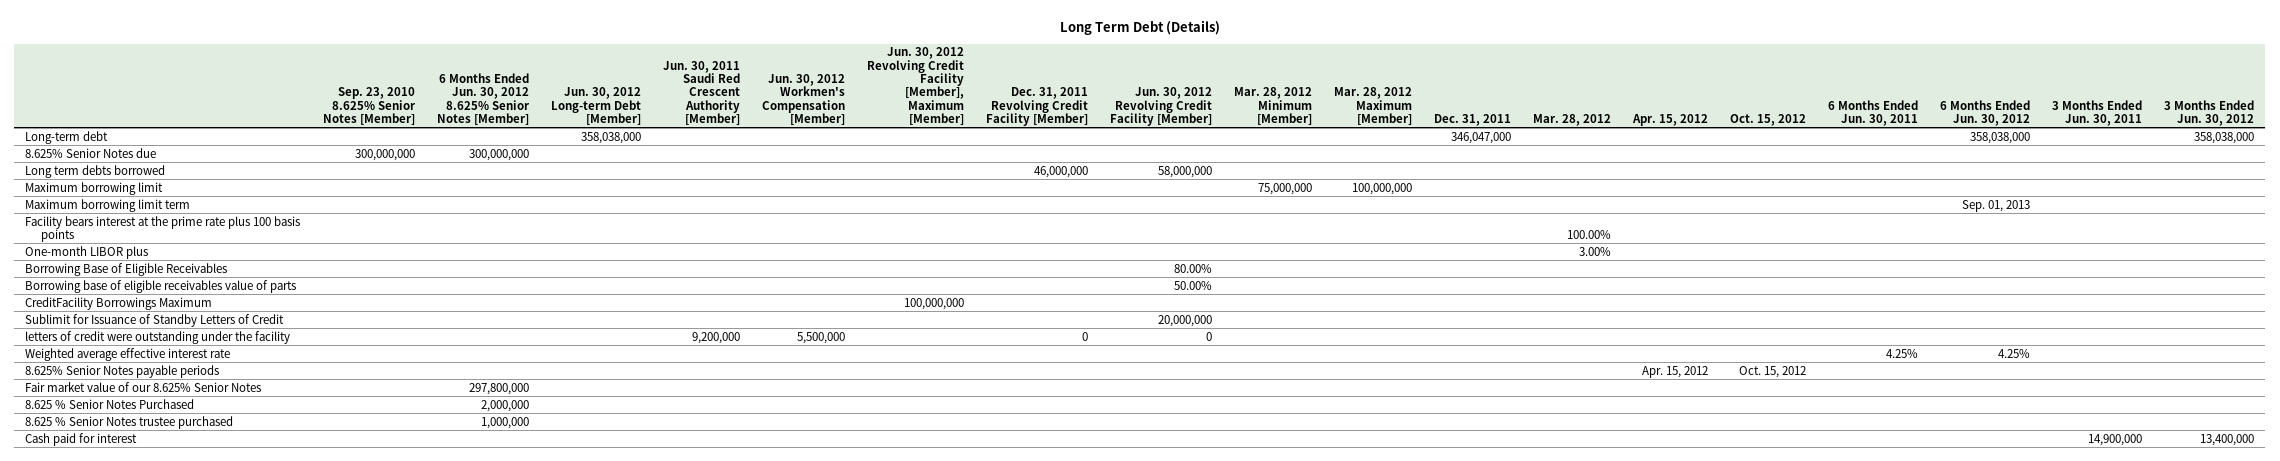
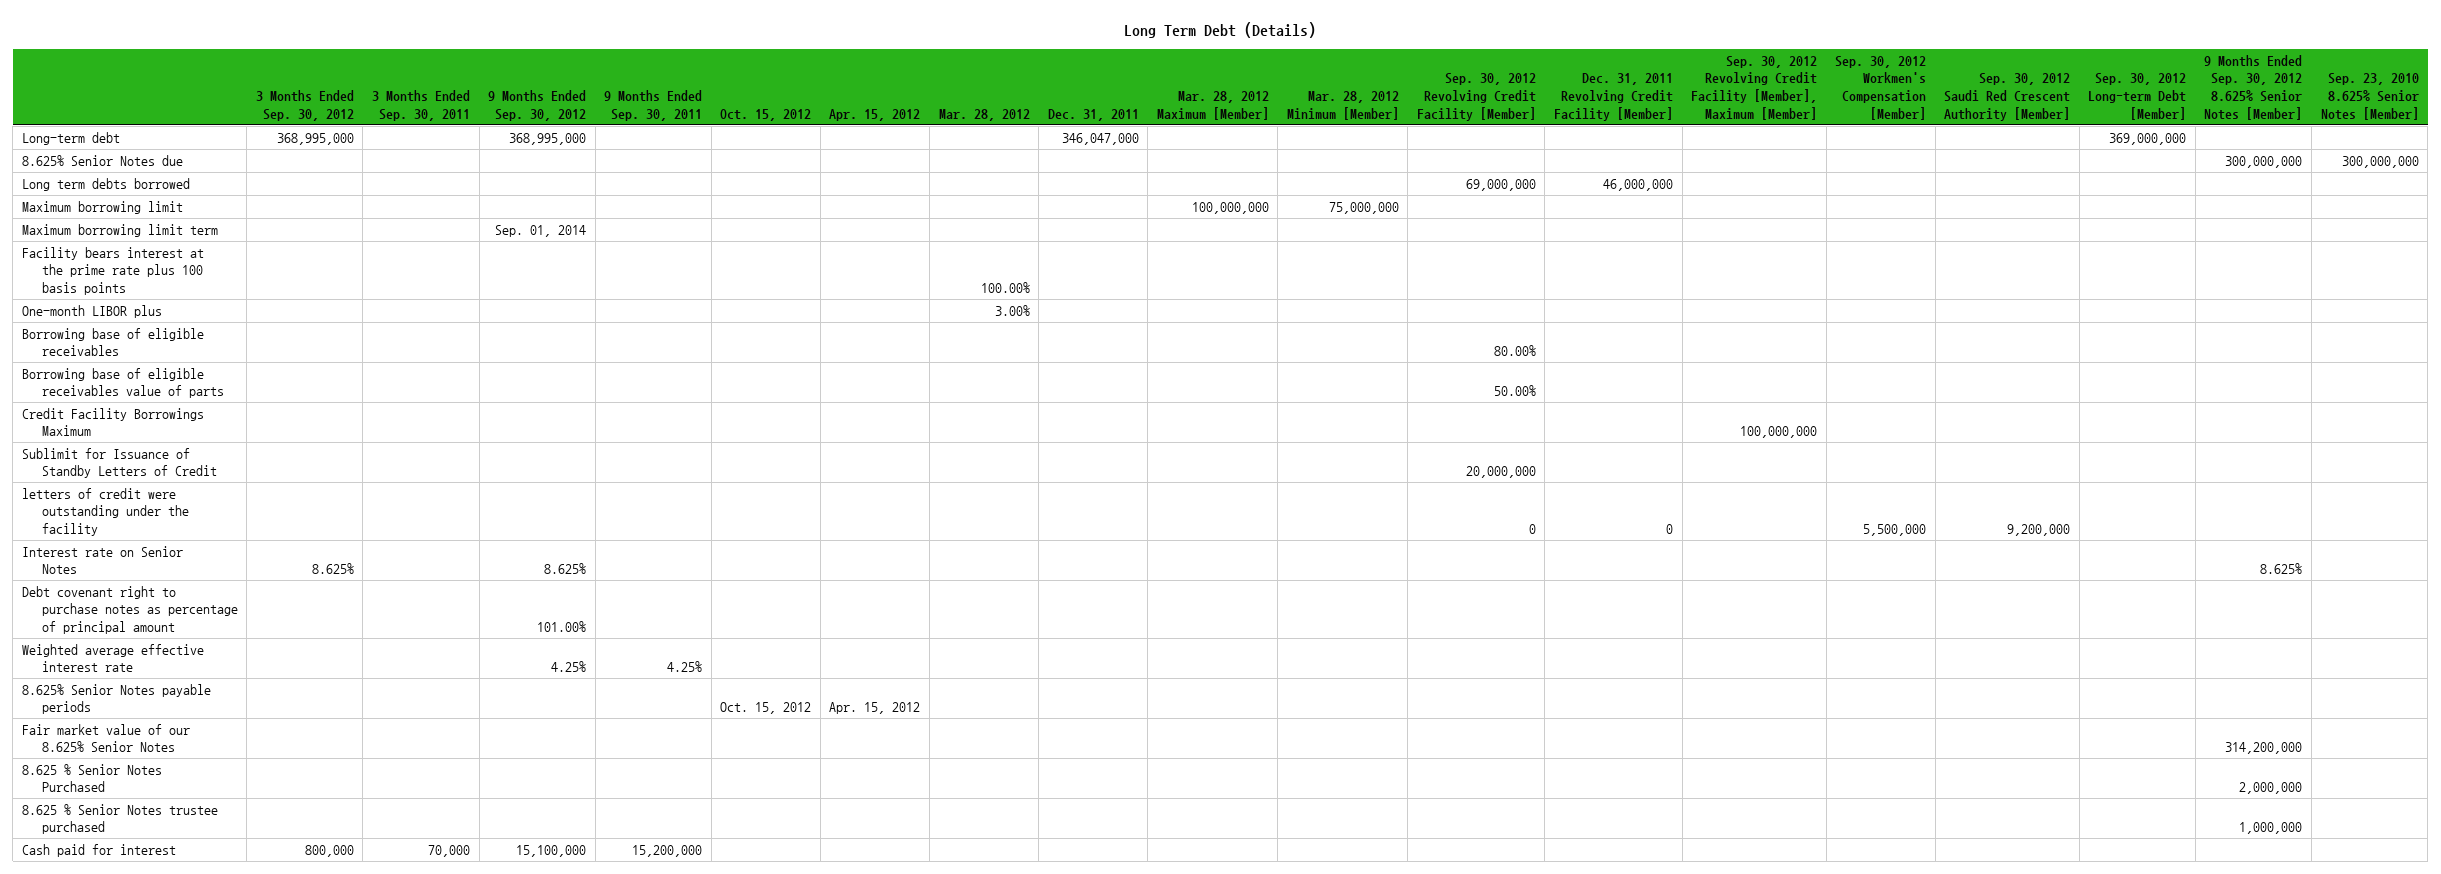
- | Sep. 23, 2010 8.625% Senior Notes [Member] | 6 Months Ended Jun. 30, 2012 8.625% Senior Notes [Member] | Jun. 30, 2012 Long-term Debt [Member] | Jun. 30, 2011 Saudi Red Crescent Authority [Member] | Jun. 30, 2012 Workmen's Compensation [Member] | Jun. 30, 2012 Revolving Credit Facility [Member], Maximum [Member] | Dec. 31, 2011 Revolving Credit Facility [Member] | Jun. 30, 2012 Revolving Credit Facility [Member] | Mar. 28, 2012 Minimum [Member] | Mar. 28, 2012 Maximum [Member] | Dec. 31, 2011 | Mar. 28, 2012 | Apr. 15, 2012 | Oct. 15, 2012 | 6 Months Ended Jun. 30, 2011 | 6 Months Ended Jun. 30, 2012 | 3 Months Ended Jun. 30, 2011 | 3 Months Ended Jun. 30, 2012
+ | 3 Months Ended Sep. 30, 2012 | 3 Months Ended Sep. 30, 2011 | 9 Months Ended Sep. 30, 2012 | 9 Months Ended Sep. 30, 2011 | Oct. 15, 2012 | Apr. 15, 2012 | Mar. 28, 2012 | Dec. 31, 2011 | Mar. 28, 2012 Maximum [Member] | Mar. 28, 2012 Minimum [Member] | Sep. 30, 2012 Revolving Credit Facility [Member] | Dec. 31, 2011 Revolving Credit Facility [Member] | Sep. 30, 2012 Revolving Credit Facility [Member], Maximum [Member] | Sep. 30, 2012 Workmen's Compensation [Member] | Sep. 30, 2012 Saudi Red Crescent Authority [Member] | Sep. 30, 2012 Long-term Debt [Member] | 9 Months Ended Sep. 30, 2012 8.625% Senior Notes [Member] | Sep. 23, 2010 8.625% Senior Notes [Member]
- Borrowing Base of Eligible Receivables | | | | | | | | 80.00% | | | | | | | | | |
+ Borrowing base of eligible receivables | | | | | | | | | | | 80.00% | | | | | | |
- CreditFacility Borrowings Maximum | | | | | | 100,000,000 | | | | | | | | | | | |
+ Credit Facility Borrowings Maximum | | | | | | | | | | | | | 100,000,000 | | | | |
+ Interest rate on Senior Notes | 8.625% | | 8.625% | | | | | | | | | | | | | | 8.625% |
+ Debt covenant right to purchase notes as percentage of principal amount | | | 101.00% | | | | | | | | | | | | | | |

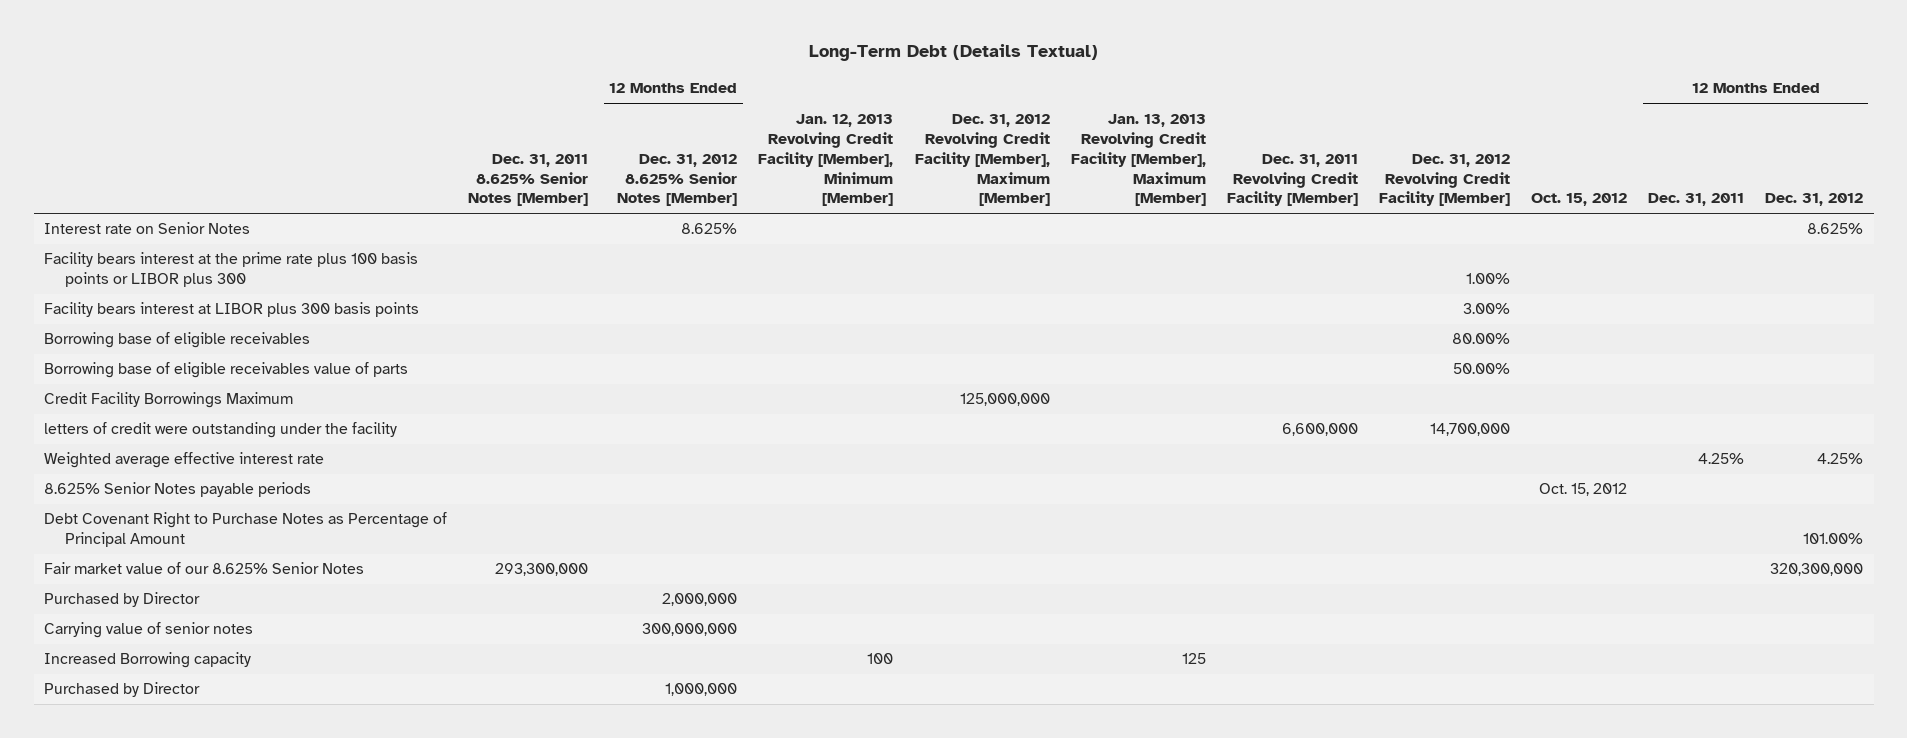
- Long Term Debt (Details)
+ Long-Term Debt (Details Textual)
- | 3 Months Ended Sep. 30, 2012 | 3 Months Ended Sep. 30, 2011 | 9 Months Ended Sep. 30, 2012 | 9 Months Ended Sep. 30, 2011 | Oct. 15, 2012 | Apr. 15, 2012 | Mar. 28, 2012 | Dec. 31, 2011 | Mar. 28, 2012 Maximum [Member] | Mar. 28, 2012 Minimum [Member] | Sep. 30, 2012 Revolving Credit Facility [Member] | Dec. 31, 2011 Revolving Credit Facility [Member] | Sep. 30, 2012 Revolving Credit Facility [Member], Maximum [Member] | Sep. 30, 2012 Workmen's Compensation [Member] | Sep. 30, 2012 Saudi Red Crescent Authority [Member] | Sep. 30, 2012 Long-term Debt [Member] | 9 Months Ended Sep. 30, 2012 8.625% Senior Notes [Member] | Sep. 23, 2010 8.625% Senior Notes [Member]
+ | Dec. 31, 2011 8.625% Senior Notes [Member] | 12 Months Ended Dec. 31, 2012 8.625% Senior Notes [Member] | Jan. 12, 2013 Revolving Credit Facility [Member], Minimum [Member] | Dec. 31, 2012 Revolving Credit Facility [Member], Maximum [Member] | Jan. 13, 2013 Revolving Credit Facility [Member], Maximum [Member] | Dec. 31, 2011 Revolving Credit Facility [Member] | Dec. 31, 2012 Revolving Credit Facility [Member] | Oct. 15, 2012 | 12 Months Ended Dec. 31, 2011 | 12 Months Ended Dec. 31, 2012
- Long-term debt | 368,995,000 | | 368,995,000 | | | | | 346,047,000 | | | | | | | | 369,000,000 | |
- 8.625% Senior Notes due | | | | | | | | | | | | | | | | | 300,000,000 | 300,000,000
- Long term debts borrowed | | | | | | | | | | | 69,000,000 | 46,000,000 | | | | | |
- Maximum borrowing limit | | | | | | | | | 100,000,000 | 75,000,000 | | | | | | | |
- Maximum borrowing limit term | | | Sep. 01, 2014 | | | | | | | | | | | | | | |
- Facility bears interest at the prime rate plus 100 basis points | | | | | | | 100.00% | | | | | | | | | | |
- One-month LIBOR plus | | | | | | | 3.00% | | | | | | | | | | |
moved up: Interest rate on Senior Notes | | 8.625% | | | | | | | | 8.625%
+ Facility bears interest at the prime rate plus 100 basis points or LIBOR plus 300 | | | | | | | 1.00% | | |
+ Facility bears interest at LIBOR plus 300 basis points | | | | | | | 3.00% | | |
- Sublimit for Issuance of Standby Letters of Credit | | | | | | | | | | | 20,000,000 | | | | | | |
- letters of credit were outstanding under the facility | | | | | | | | | | | 0 | 0 | | 5,500,000 | 9,200,000 | | |
- Debt covenant right to purchase notes as percentage of principal amount | | | 101.00% | | | | | | | | | | | | | | |
+ letters of credit were outstanding under the facility | | | | | | 6,600,000 | 14,700,000 | | |
+ Debt Covenant Right to Purchase Notes as Percentage of Principal Amount | | | | | | | | | | 101.00%
- 8.625 % Senior Notes Purchased | | | | | | | | | | | | | | | | | 2,000,000 |
- 8.625 % Senior Notes trustee purchased | | | | | | | | | | | | | | | | | 1,000,000 |
- Cash paid for interest | 800,000 | 70,000 | 15,100,000 | 15,200,000 | | | | | | | | | | | | | |
+ Purchased by Director | | 2,000,000 | | | | | | | |
+ Carrying value of senior notes | | 300,000,000 | | | | | | | |
+ Increased Borrowing capacity | | | 100 | | 125 | | | | |
+ Purchased by Director | | 1,000,000 | | | | | | | |

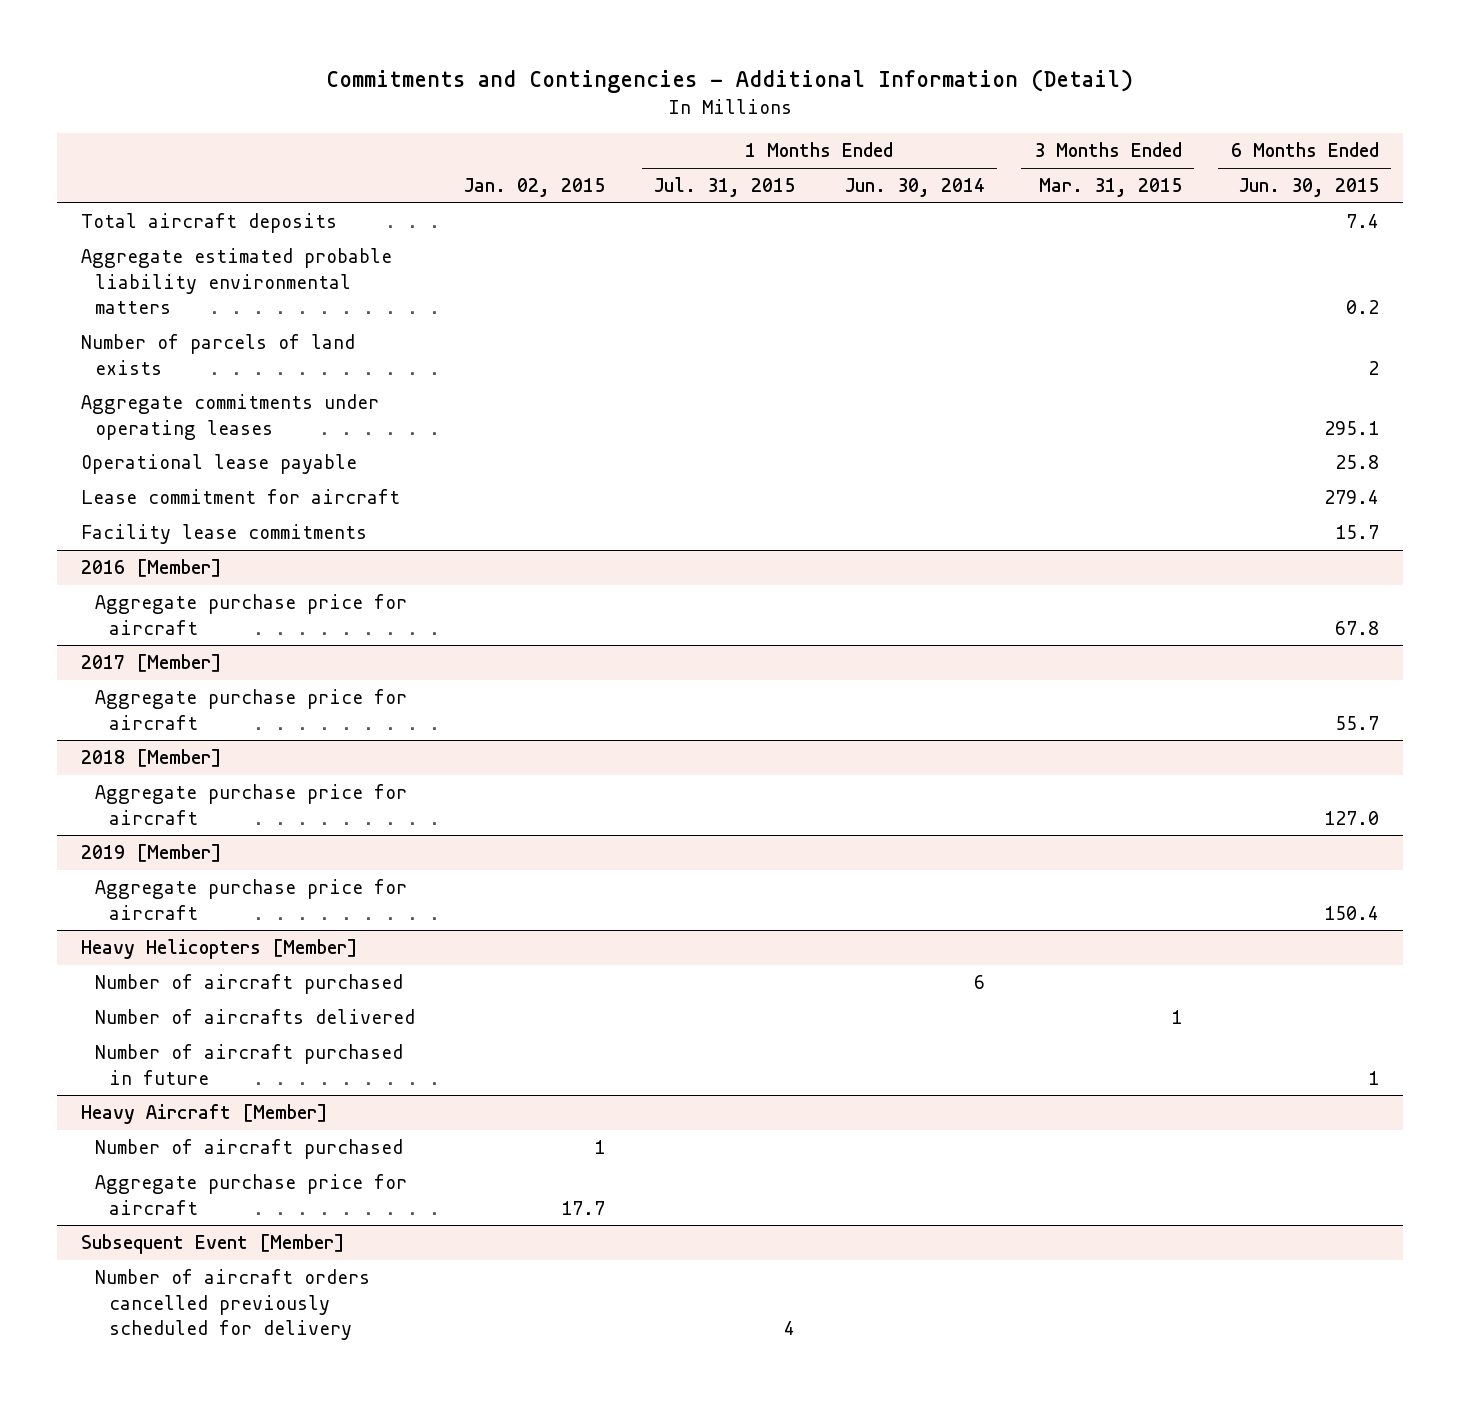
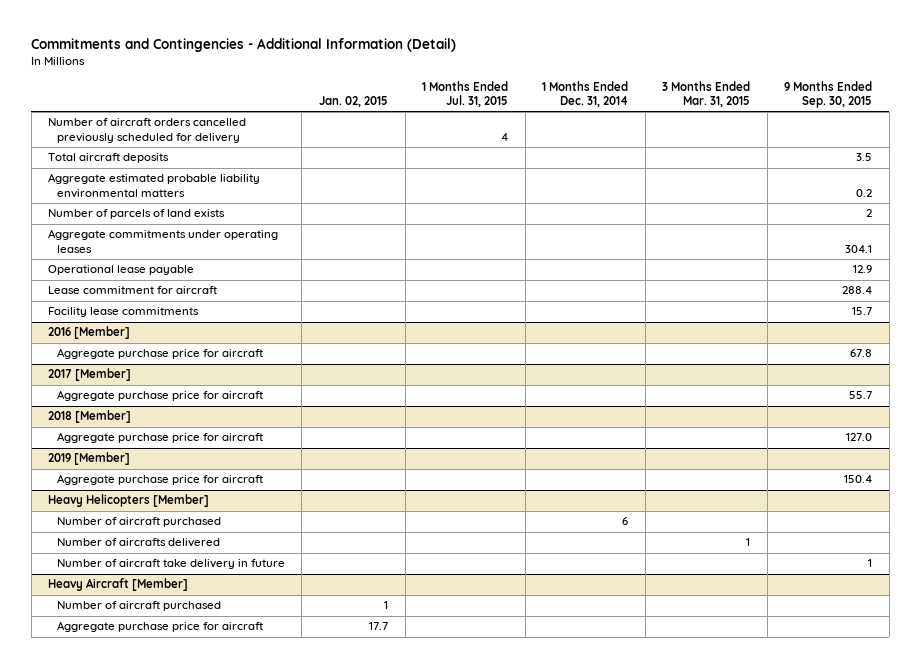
- | Jan. 02, 2015 | 1 Months Ended Jul. 31, 2015 | 1 Months Ended Jun. 30, 2014 | 3 Months Ended Mar. 31, 2015 | 6 Months Ended Jun. 30, 2015
+ | Jan. 02, 2015 | 1 Months Ended Jul. 31, 2015 | 1 Months Ended Dec. 31, 2014 | 3 Months Ended Mar. 31, 2015 | 9 Months Ended Sep. 30, 2015
+ Number of aircraft orders cancelled previously scheduled for delivery | | 4 | | |
@ Heavy Helicopters [Member]
- Number of aircraft purchased in future | | | | | 1
+ Number of aircraft take delivery in future | | | | | 1
- Subsequent Event [Member]
- Number of aircraft orders cancelled previously scheduled for delivery | | 4 | | |

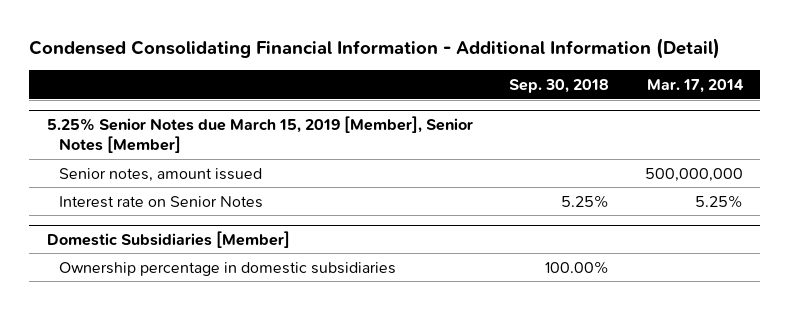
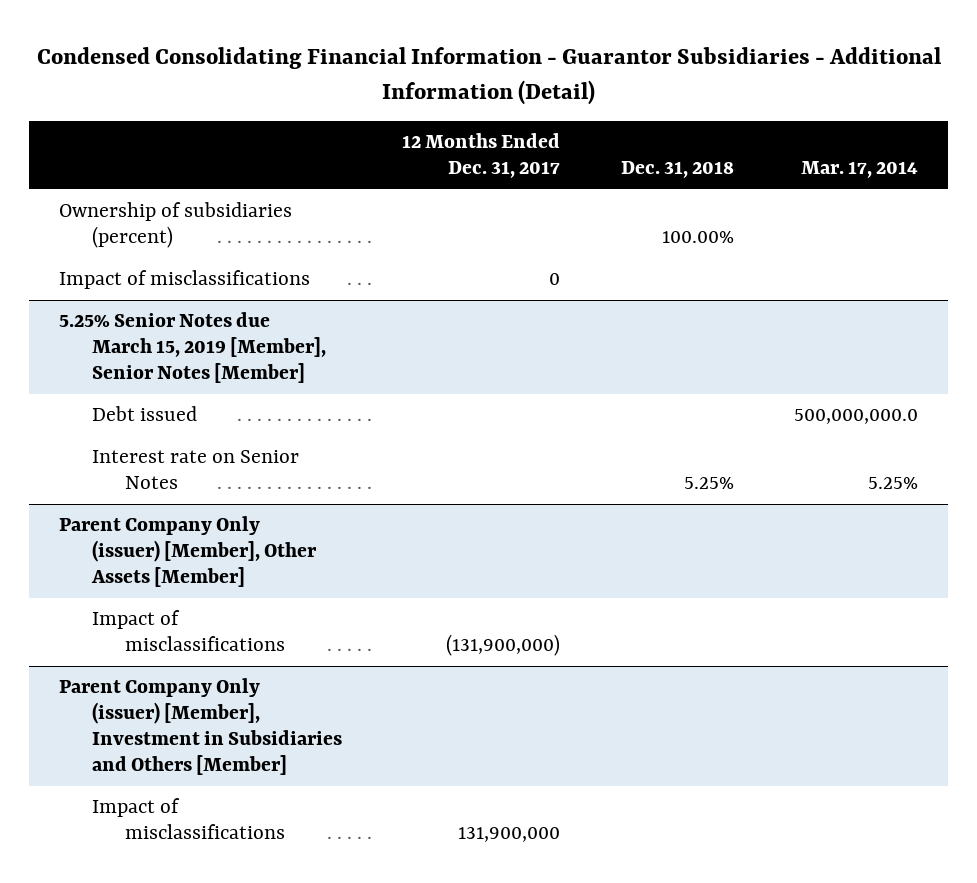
- Condensed Consolidating Financial Information - Additional Information (Detail)
+ Condensed Consolidating Financial Information - Guarantor Subsidiaries - Additional Information (Detail)
- | Sep. 30, 2018 | Mar. 17, 2014
+ | 12 Months Ended Dec. 31, 2017 | Dec. 31, 2018 | Mar. 17, 2014
+ Ownership of subsidiaries (percent) | | 100.00% |
+ Impact of misclassifications | 0 | |
@ 5.25% Senior Notes due March 15, 2019 [Member], Senior Notes [Member]
- Senior notes, amount issued | | 500,000,000
+ Debt issued | | | 500,000,000.0
- Domestic Subsidiaries [Member]
- Ownership percentage in domestic subsidiaries | 100.00% |
+ Parent Company Only (issuer) [Member], Other Assets [Member]
+ Impact of misclassifications | (131,900,000) | |
+ Parent Company Only (issuer) [Member], Investment in Subsidiaries and Others [Member]
+ Impact of misclassifications | 131,900,000 | |

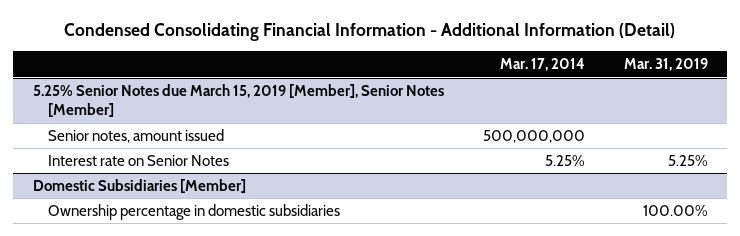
- Condensed Consolidating Financial Information - Guarantor Subsidiaries - Additional Information (Detail)
+ Condensed Consolidating Financial Information - Additional Information (Detail)
- | 12 Months Ended Dec. 31, 2017 | Dec. 31, 2018 | Mar. 17, 2014
+ | Mar. 17, 2014 | Mar. 31, 2019
- Ownership of subsidiaries (percent) | | 100.00% |
- Impact of misclassifications | 0 | |
@ 5.25% Senior Notes due March 15, 2019 [Member], Senior Notes [Member]
- Debt issued | | | 500,000,000.0
+ Senior notes, amount issued | 500,000,000 |
- Parent Company Only (issuer) [Member], Other Assets [Member]
- Impact of misclassifications | (131,900,000) | |
- Parent Company Only (issuer) [Member], Investment in Subsidiaries and Others [Member]
- Impact of misclassifications | 131,900,000 | |
+ Domestic Subsidiaries [Member]
+ Ownership percentage in domestic subsidiaries | | 100.00%

